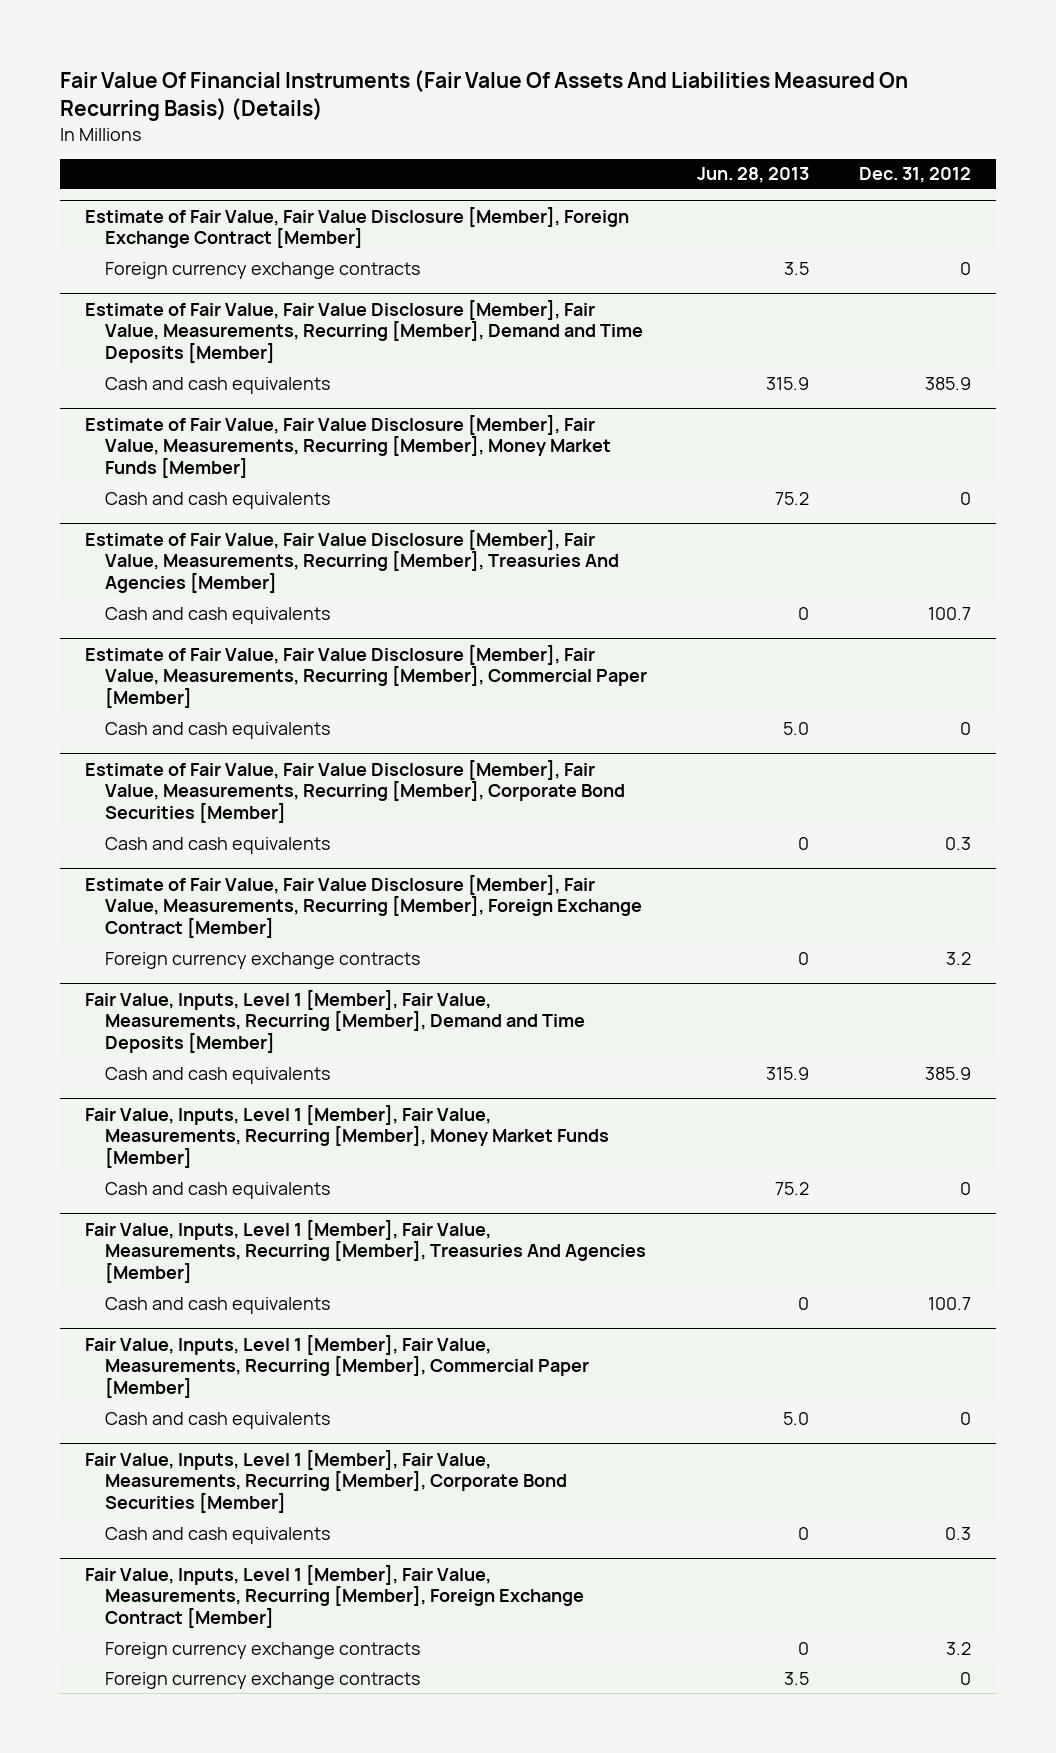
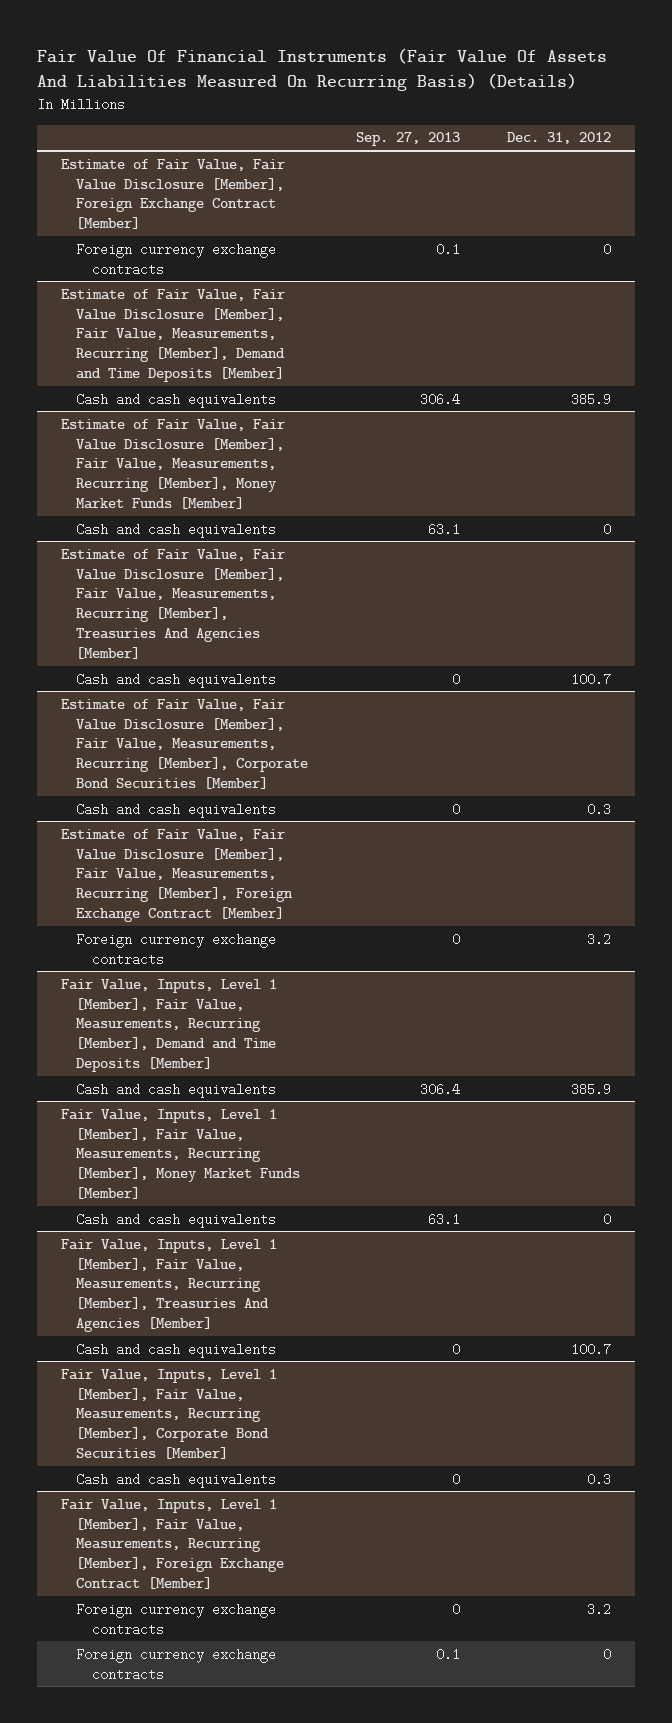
- | Jun. 28, 2013 | Dec. 31, 2012
+ | Sep. 27, 2013 | Dec. 31, 2012
- Estimate of Fair Value, Fair Value Disclosure [Member], Fair Value, Measurements, Recurring [Member], Commercial Paper [Member]
- Cash and cash equivalents | 5.0 | 0
- Fair Value, Inputs, Level 1 [Member], Fair Value, Measurements, Recurring [Member], Commercial Paper [Member]
- Cash and cash equivalents | 5.0 | 0

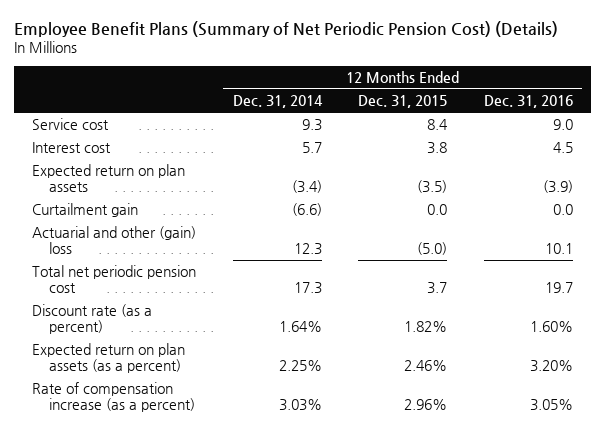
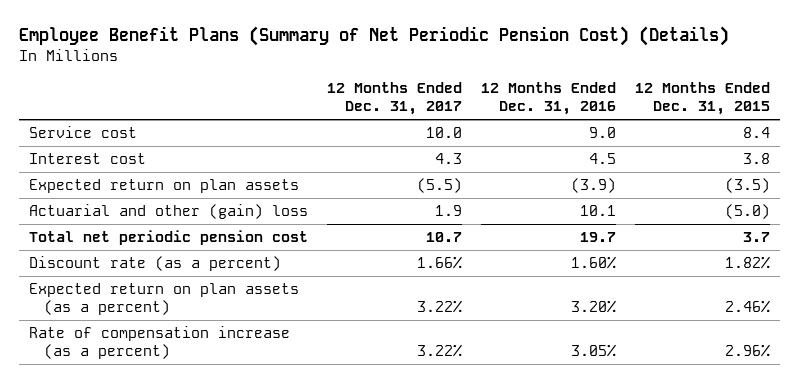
- | 12 Months Ended Dec. 31, 2014 | 12 Months Ended Dec. 31, 2015 | 12 Months Ended Dec. 31, 2016
+ | 12 Months Ended Dec. 31, 2017 | 12 Months Ended Dec. 31, 2016 | 12 Months Ended Dec. 31, 2015
- Curtailment gain | (6.6) | 0.0 | 0.0

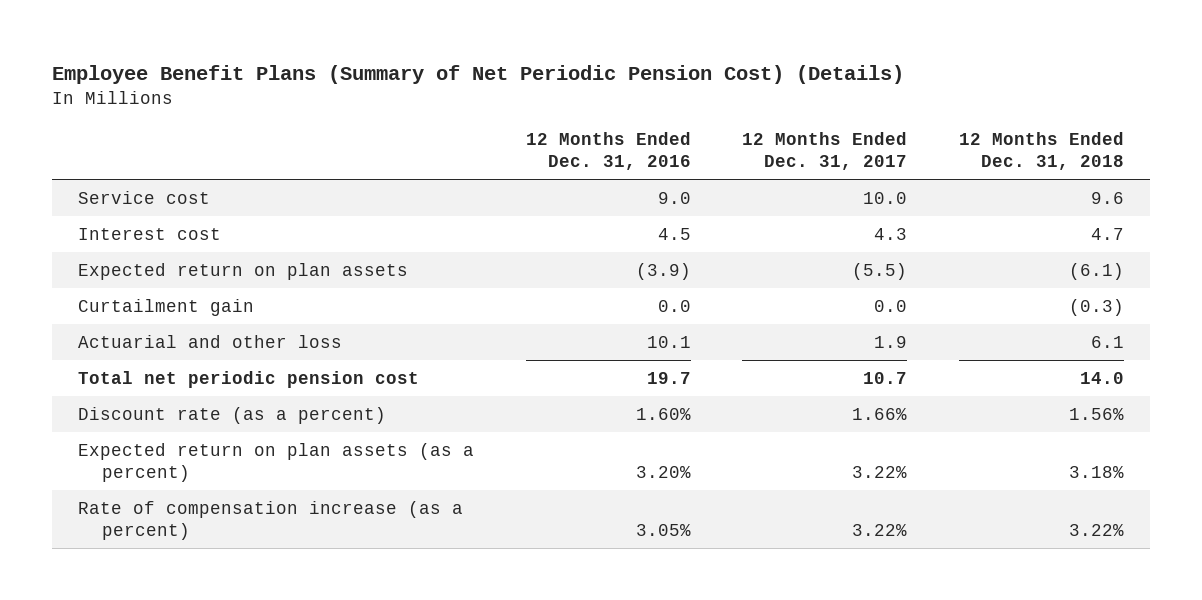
- | 12 Months Ended Dec. 31, 2017 | 12 Months Ended Dec. 31, 2016 | 12 Months Ended Dec. 31, 2015
+ | 12 Months Ended Dec. 31, 2016 | 12 Months Ended Dec. 31, 2017 | 12 Months Ended Dec. 31, 2018
- Actuarial and other (gain) loss | 1.9 | 10.1 | (5.0)
+ Curtailment gain | 0.0 | 0.0 | (0.3)
+ Actuarial and other loss | 10.1 | 1.9 | 6.1

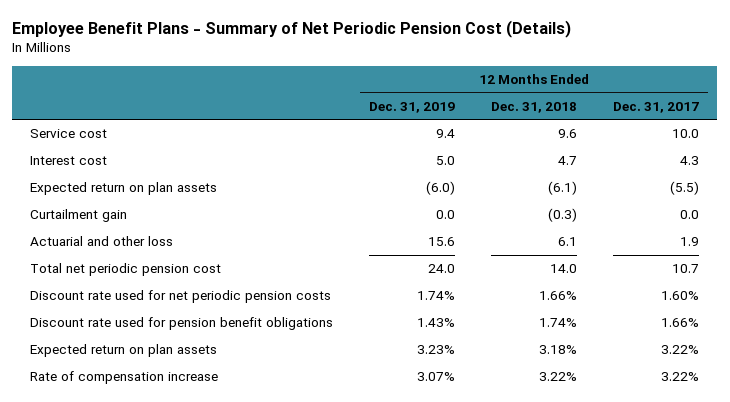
- Employee Benefit Plans (Summary of Net Periodic Pension Cost) (Details)
+ Employee Benefit Plans - Summary of Net Periodic Pension Cost (Details)
- | 12 Months Ended Dec. 31, 2016 | 12 Months Ended Dec. 31, 2017 | 12 Months Ended Dec. 31, 2018
+ | 12 Months Ended Dec. 31, 2019 | 12 Months Ended Dec. 31, 2018 | 12 Months Ended Dec. 31, 2017
- Discount rate (as a percent) | 1.60% | 1.66% | 1.56%
- Expected return on plan assets (as a percent) | 3.20% | 3.22% | 3.18%
- Rate of compensation increase (as a percent) | 3.05% | 3.22% | 3.22%
+ Discount rate used for net periodic pension costs | 1.74% | 1.66% | 1.60%
+ Discount rate used for pension benefit obligations | 1.43% | 1.74% | 1.66%
+ Expected return on plan assets | 3.23% | 3.18% | 3.22%
+ Rate of compensation increase | 3.07% | 3.22% | 3.22%

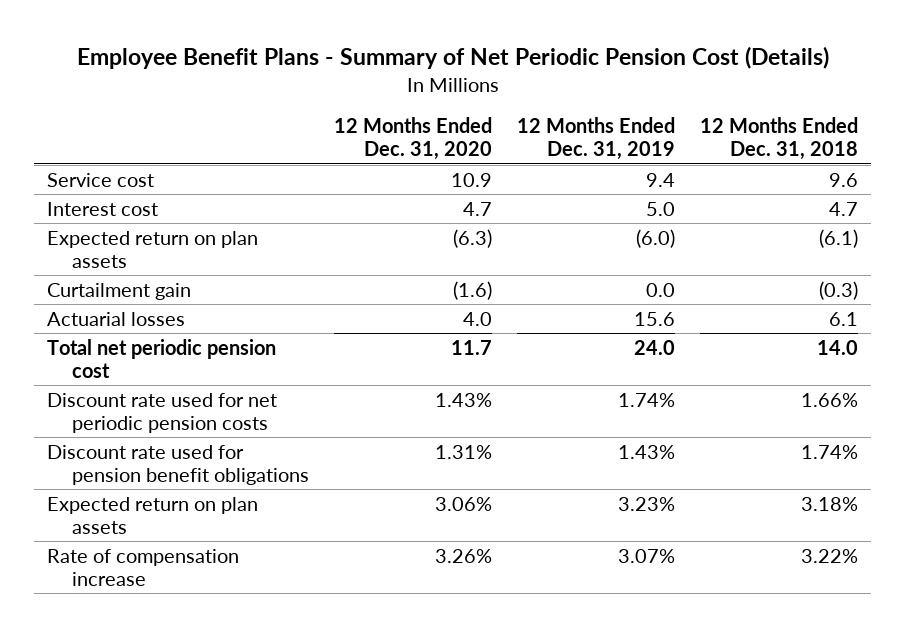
- | 12 Months Ended Dec. 31, 2019 | 12 Months Ended Dec. 31, 2018 | 12 Months Ended Dec. 31, 2017
+ | 12 Months Ended Dec. 31, 2020 | 12 Months Ended Dec. 31, 2019 | 12 Months Ended Dec. 31, 2018
- Actuarial and other loss | 15.6 | 6.1 | 1.9
+ Actuarial losses | 4.0 | 15.6 | 6.1

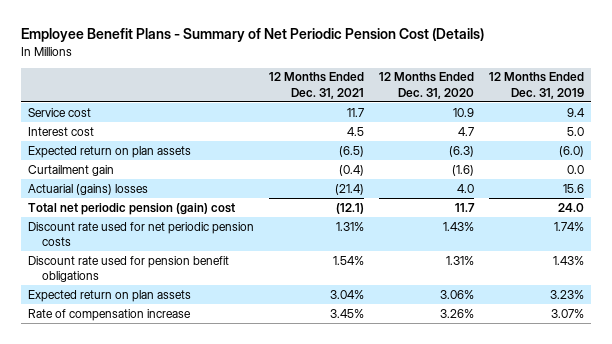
- | 12 Months Ended Dec. 31, 2020 | 12 Months Ended Dec. 31, 2019 | 12 Months Ended Dec. 31, 2018
+ | 12 Months Ended Dec. 31, 2021 | 12 Months Ended Dec. 31, 2020 | 12 Months Ended Dec. 31, 2019
- Actuarial losses | 4.0 | 15.6 | 6.1
- Total net periodic pension cost | 11.7 | 24.0 | 14.0
+ Actuarial (gains) losses | (21.4) | 4.0 | 15.6
+ Total net periodic pension (gain) cost | (12.1) | 11.7 | 24.0

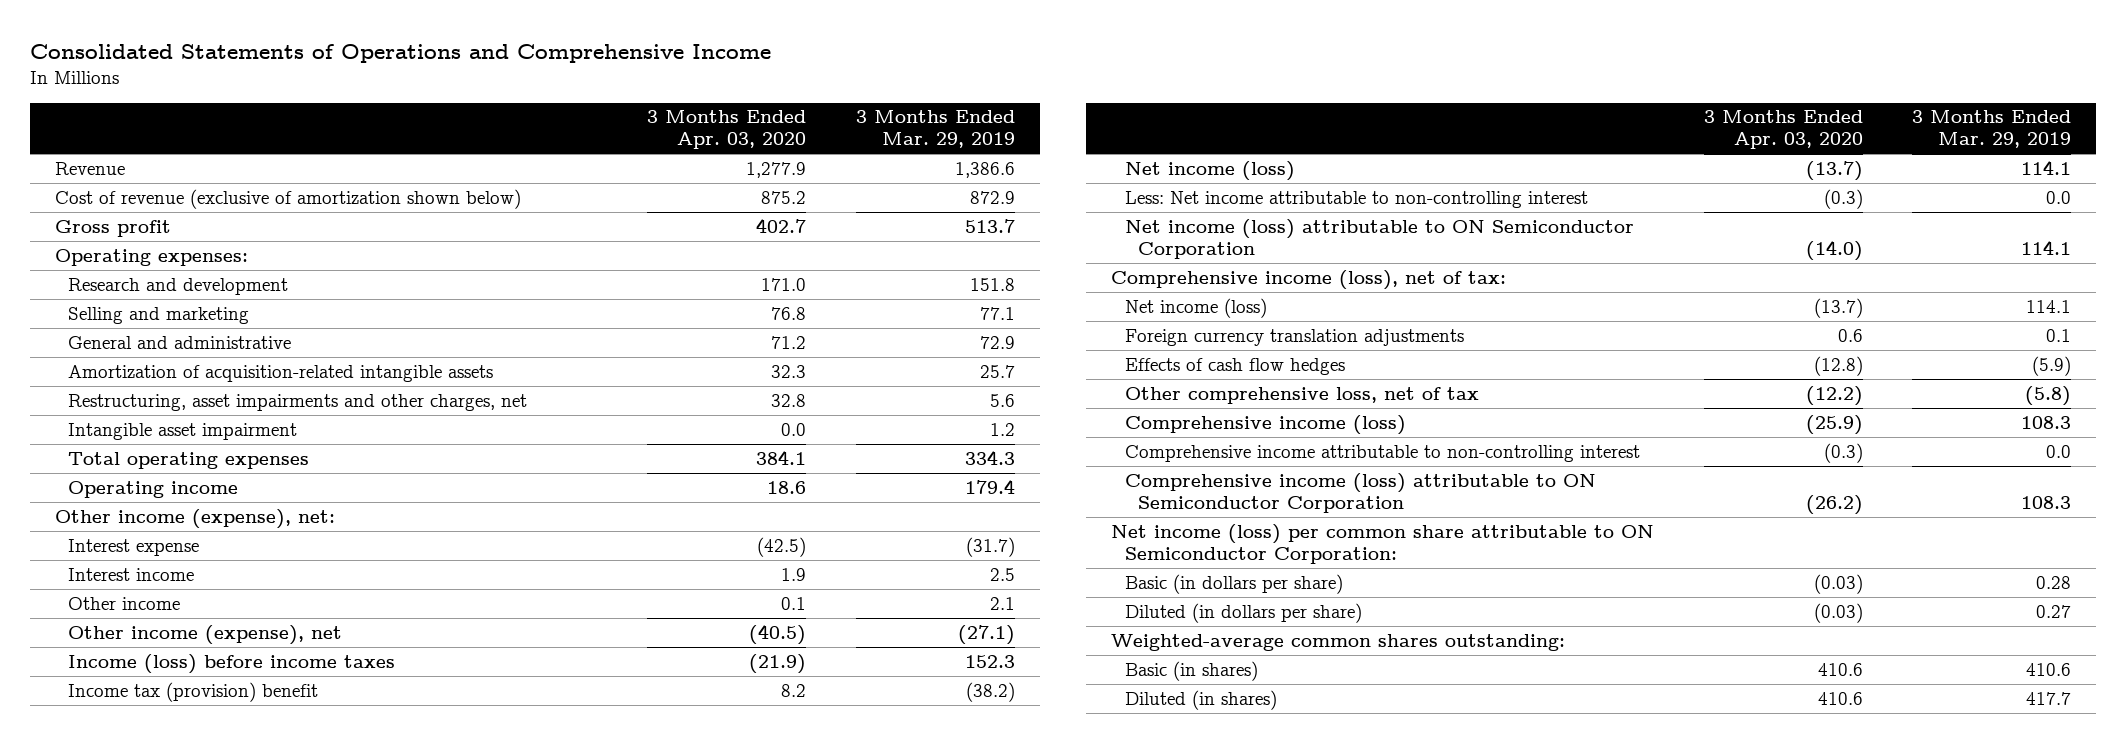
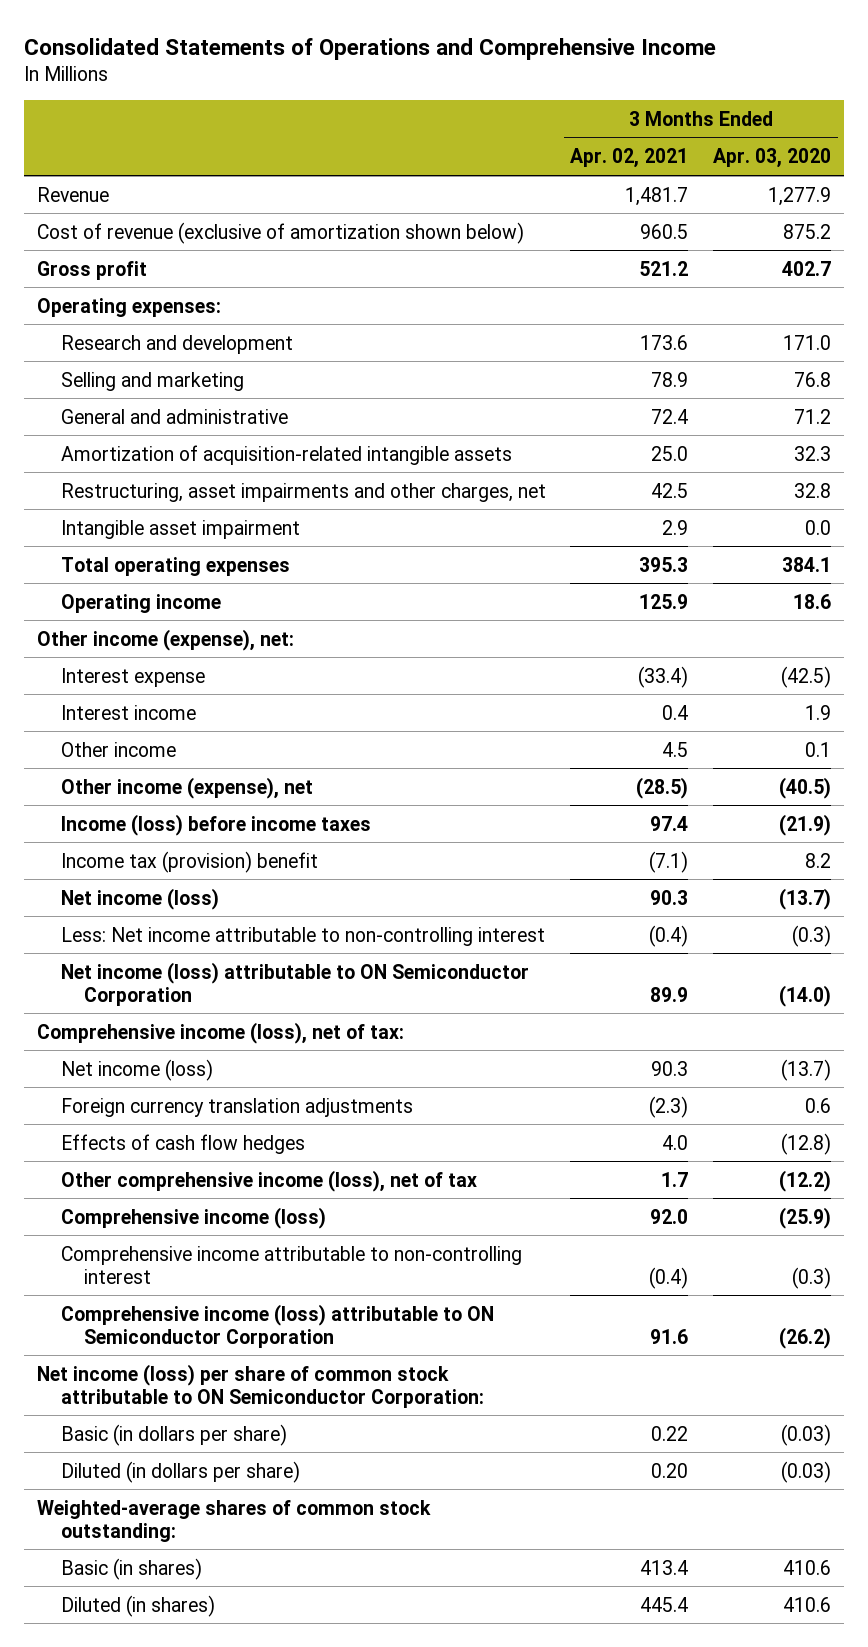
- | 3 Months Ended Apr. 03, 2020 | 3 Months Ended Mar. 29, 2019
+ | 3 Months Ended Apr. 02, 2021 | 3 Months Ended Apr. 03, 2020
- Other comprehensive loss, net of tax | (12.2) | (5.8)
+ Other comprehensive income (loss), net of tax | 1.7 | (12.2)
- Net income (loss) per common share attributable to ON Semiconductor Corporation:
+ Net income (loss) per share of common stock attributable to ON Semiconductor Corporation:
- Weighted-average common shares outstanding:
+ Weighted-average shares of common stock outstanding:

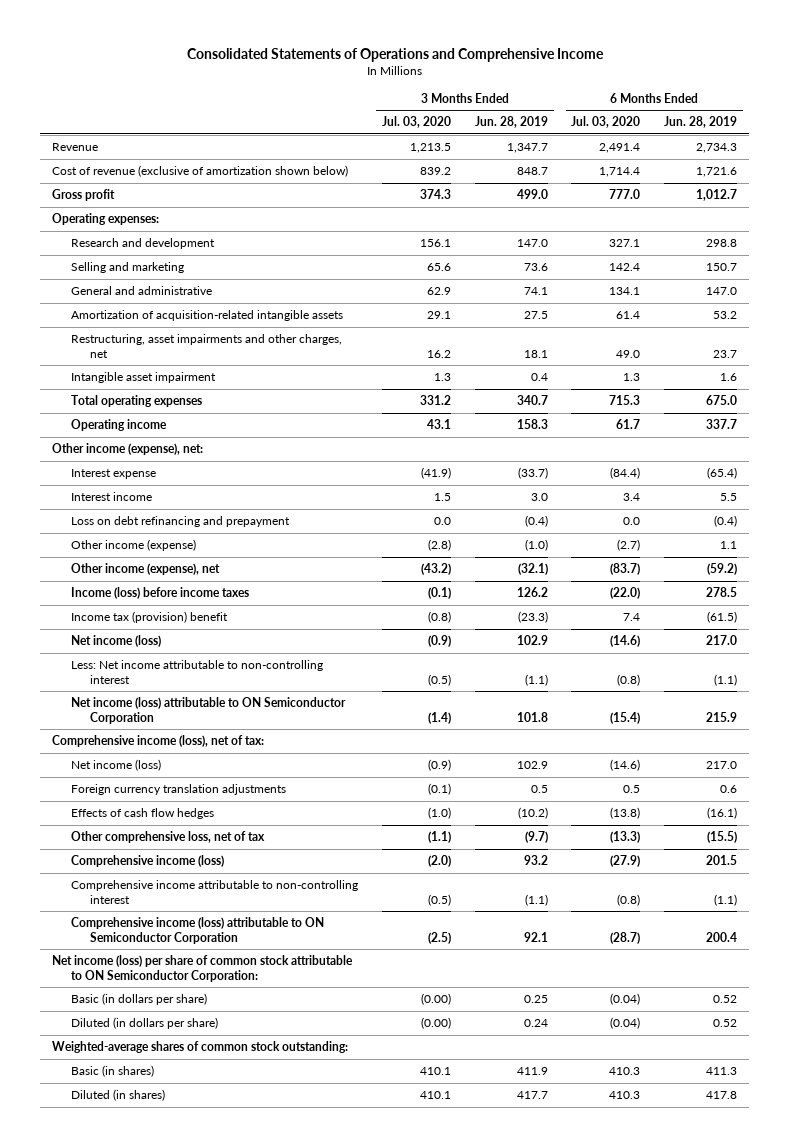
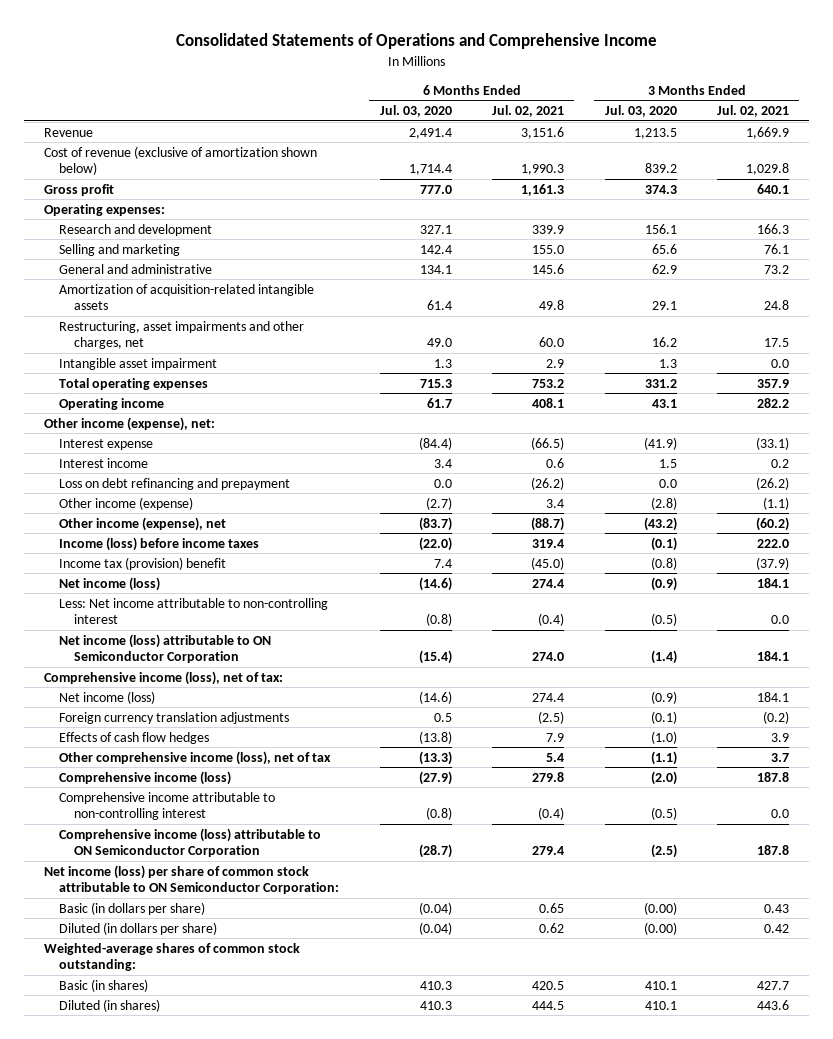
- | 3 Months Ended Jul. 03, 2020 | 3 Months Ended Jun. 28, 2019 | 6 Months Ended Jul. 03, 2020 | 6 Months Ended Jun. 28, 2019
+ | 6 Months Ended Jul. 03, 2020 | 6 Months Ended Jul. 02, 2021 | 3 Months Ended Jul. 03, 2020 | 3 Months Ended Jul. 02, 2021
- Other comprehensive loss, net of tax | (1.1) | (9.7) | (13.3) | (15.5)
+ Other comprehensive income (loss), net of tax | (13.3) | 5.4 | (1.1) | 3.7

